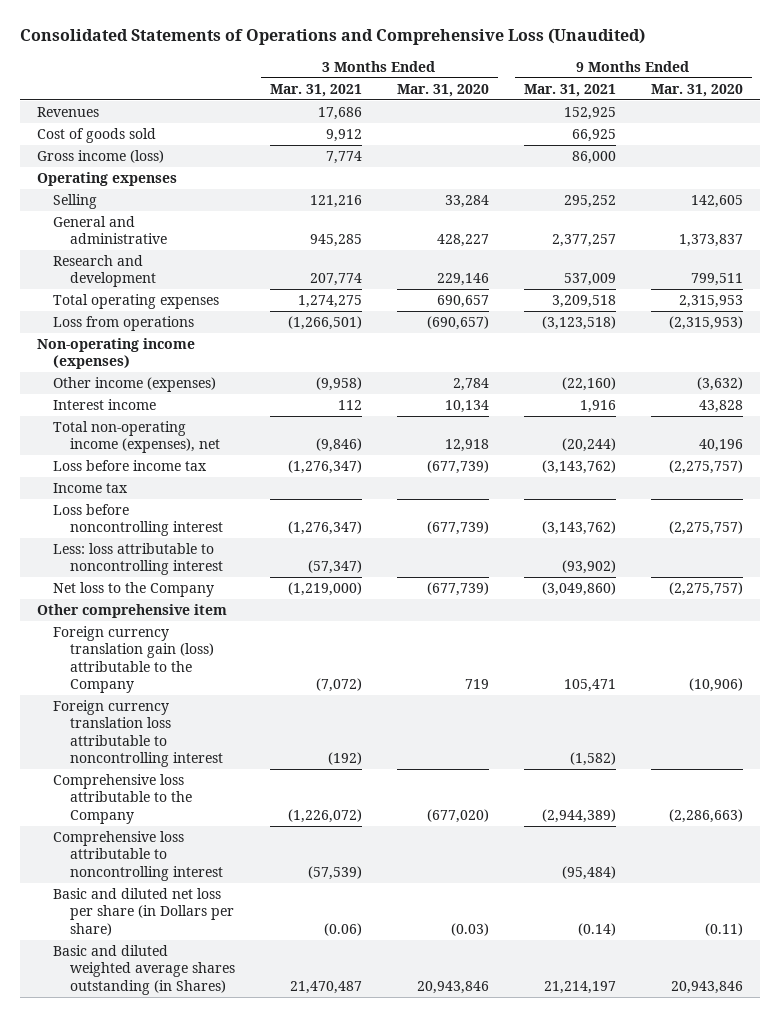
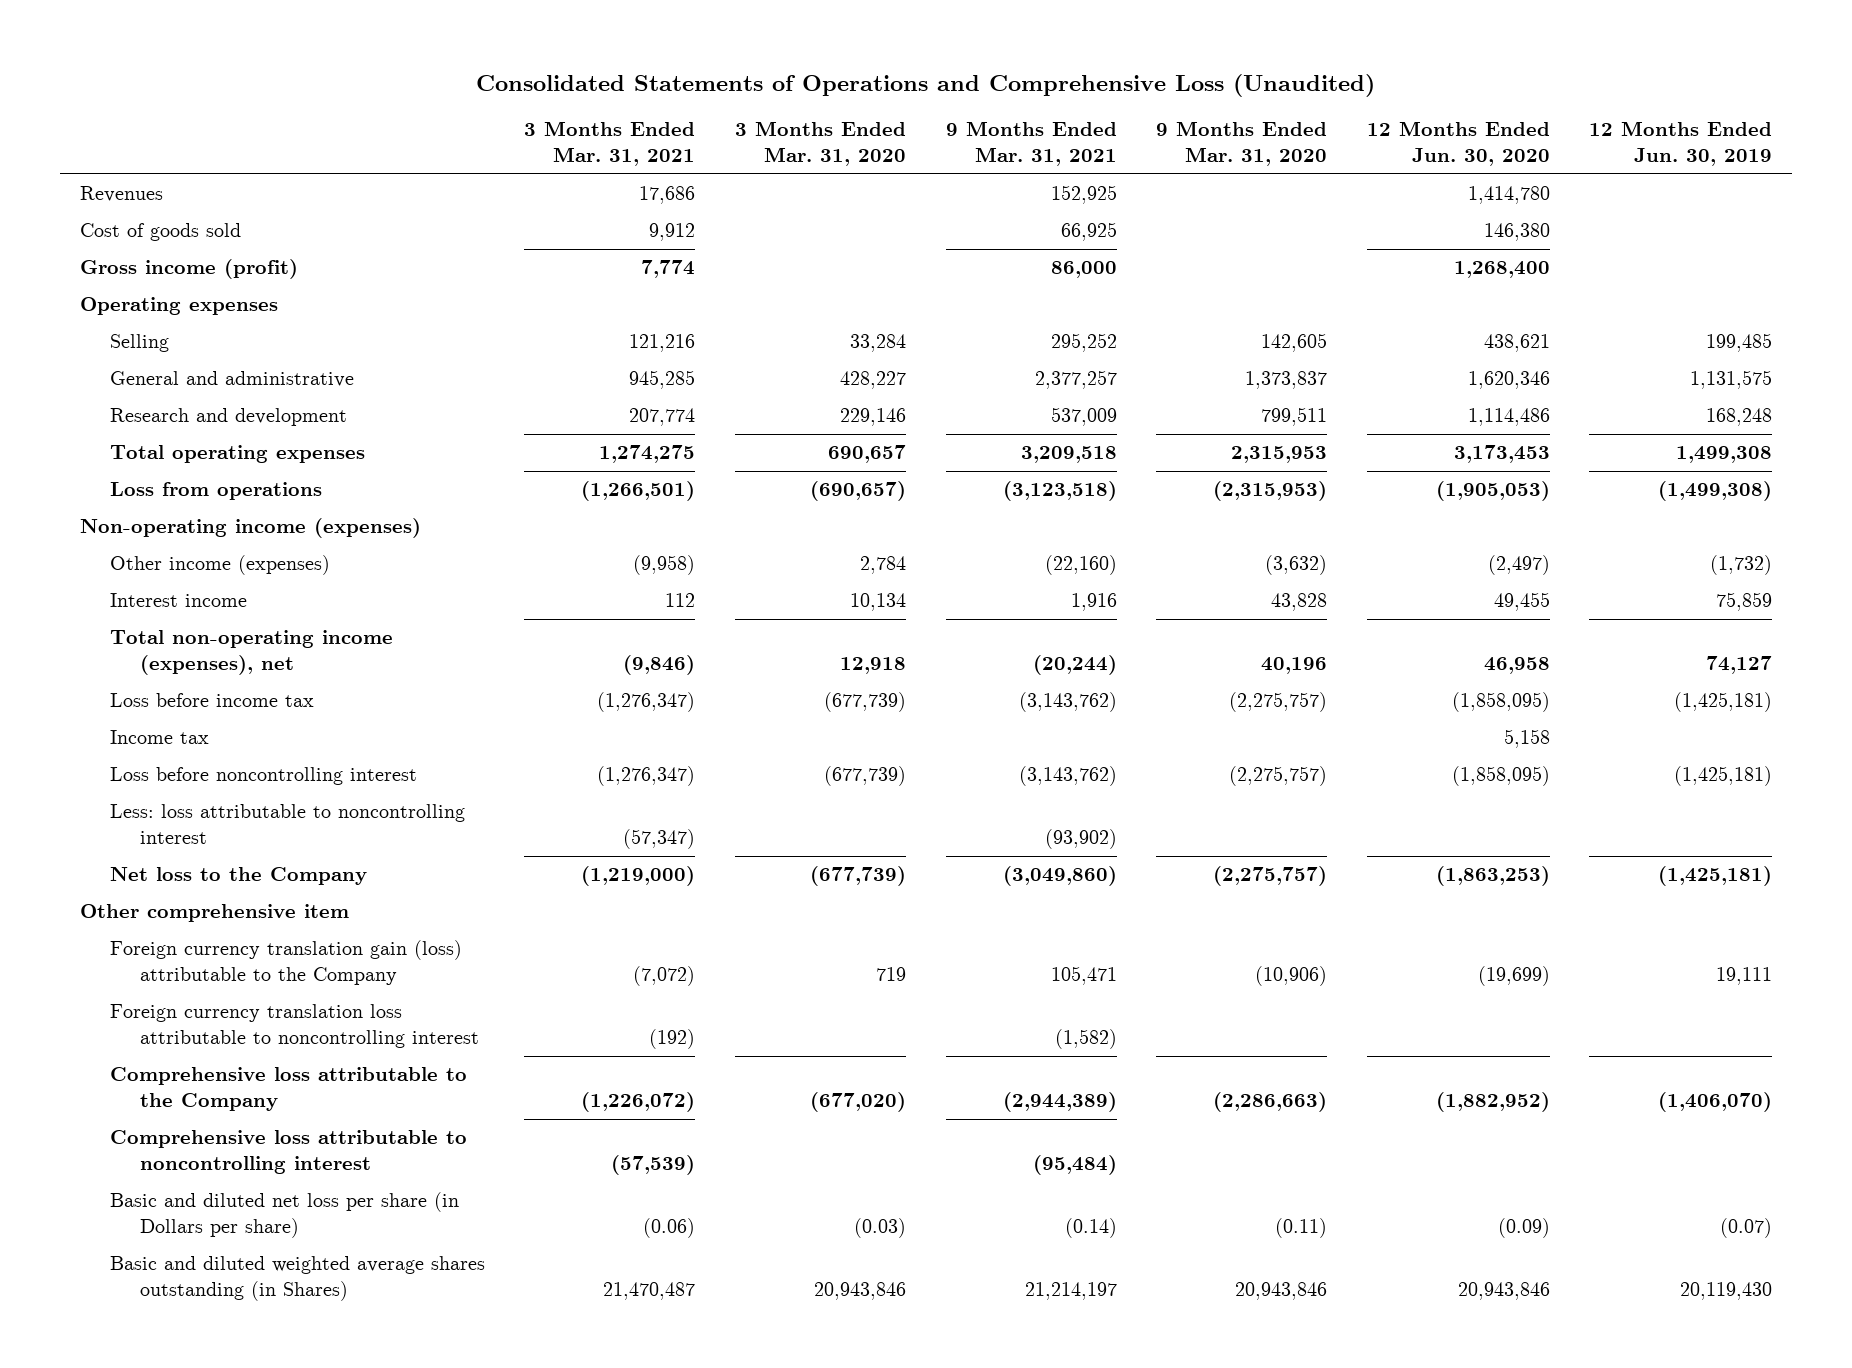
- | 3 Months Ended Mar. 31, 2021 | 3 Months Ended Mar. 31, 2020 | 9 Months Ended Mar. 31, 2021 | 9 Months Ended Mar. 31, 2020
+ | 3 Months Ended Mar. 31, 2021 | 3 Months Ended Mar. 31, 2020 | 9 Months Ended Mar. 31, 2021 | 9 Months Ended Mar. 31, 2020 | 12 Months Ended Jun. 30, 2020 | 12 Months Ended Jun. 30, 2019
- Gross income (loss) | 7,774 | | 86,000 |
+ Gross income (profit) | 7,774 | | 86,000 | | 1,268,400 |

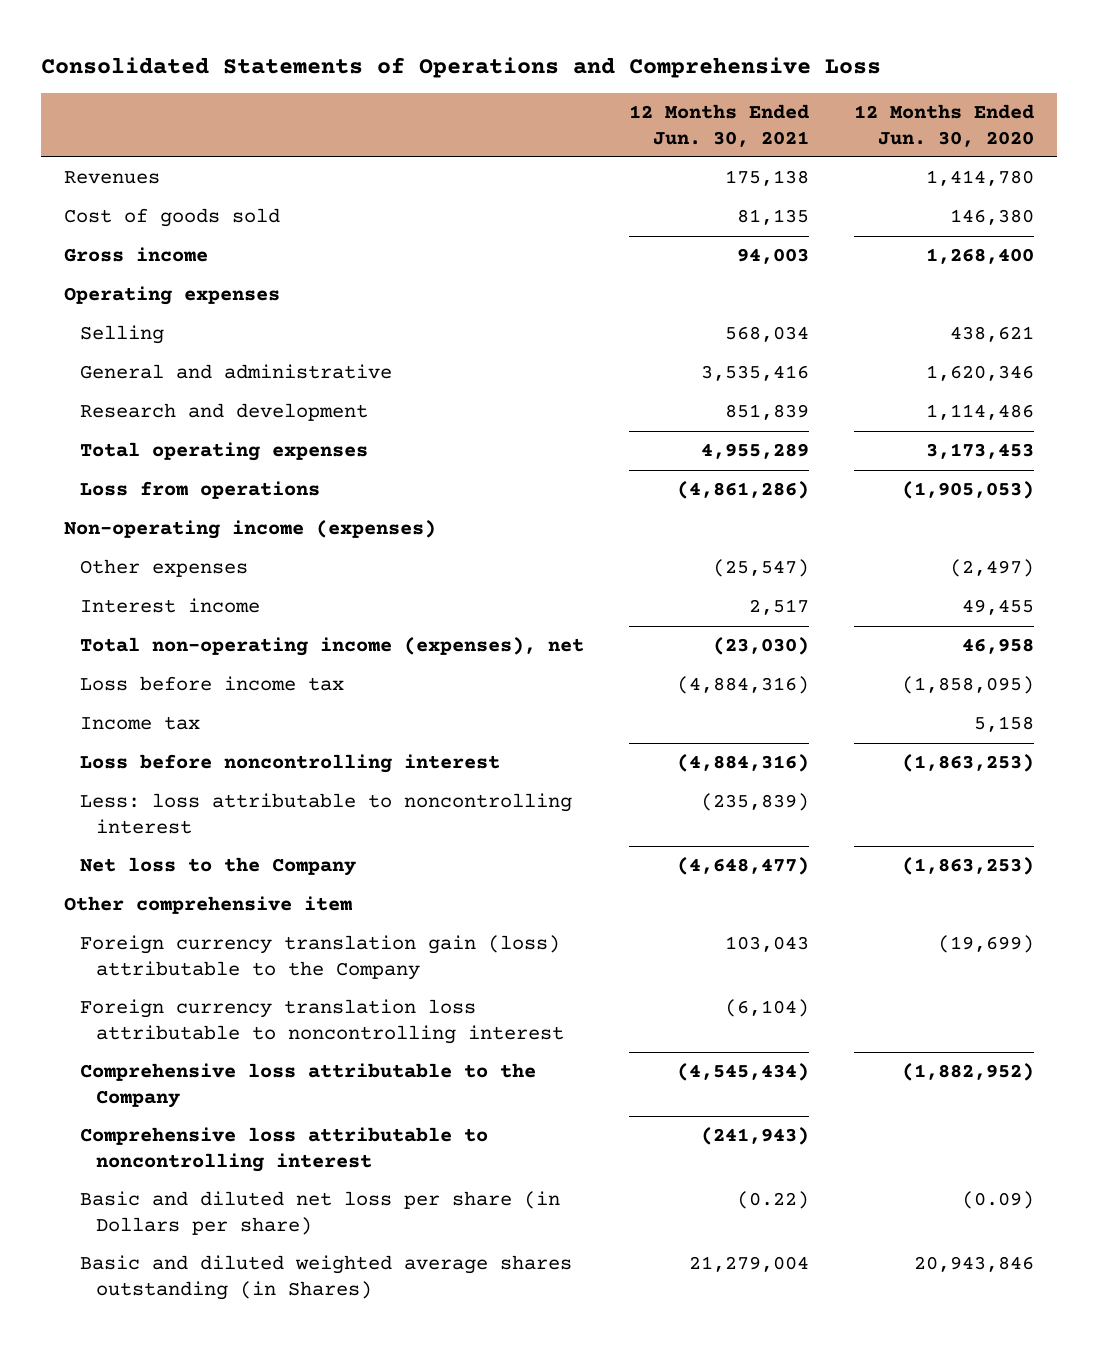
- Consolidated Statements of Operations and Comprehensive Loss (Unaudited)
+ Consolidated Statements of Operations and Comprehensive Loss
- | 3 Months Ended Mar. 31, 2021 | 3 Months Ended Mar. 31, 2020 | 9 Months Ended Mar. 31, 2021 | 9 Months Ended Mar. 31, 2020 | 12 Months Ended Jun. 30, 2020 | 12 Months Ended Jun. 30, 2019
+ | 12 Months Ended Jun. 30, 2021 | 12 Months Ended Jun. 30, 2020
- Gross income (profit) | 7,774 | | 86,000 | | 1,268,400 |
+ Gross income | 94,003 | 1,268,400
- Other income (expenses) | (9,958) | 2,784 | (22,160) | (3,632) | (2,497) | (1,732)
+ Other expenses | (25,547) | (2,497)
- Loss before noncontrolling interest | (1,276,347) | (677,739) | (3,143,762) | (2,275,757) | (1,858,095) | (1,425,181)
+ Loss before noncontrolling interest | (4,884,316) | (1,863,253)

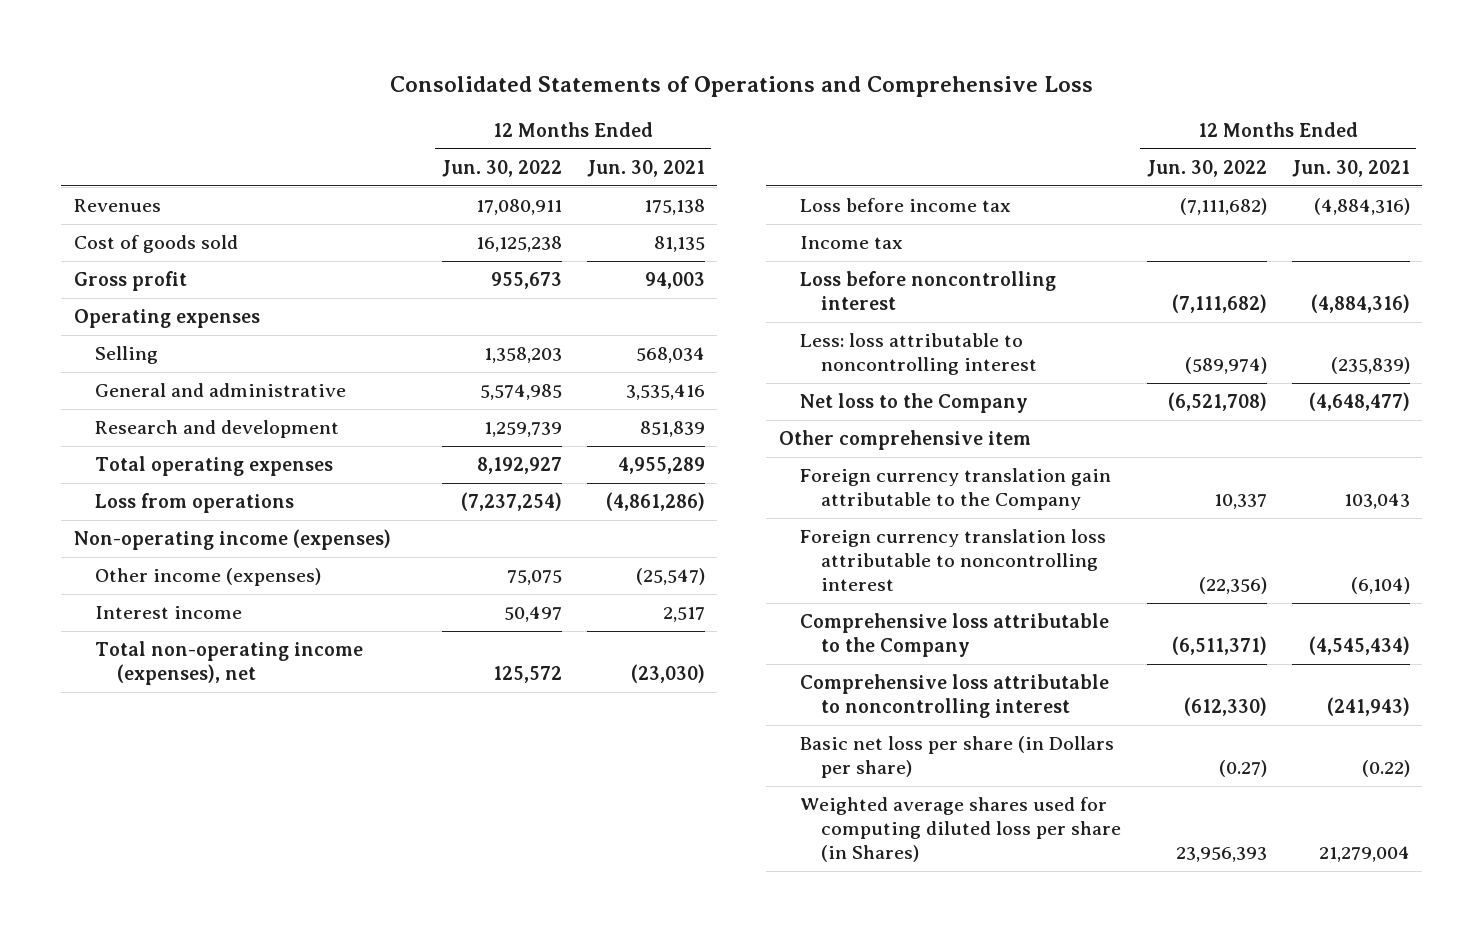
- | 12 Months Ended Jun. 30, 2021 | 12 Months Ended Jun. 30, 2020
+ | 12 Months Ended Jun. 30, 2022 | 12 Months Ended Jun. 30, 2021
- Gross income | 94,003 | 1,268,400
+ Gross profit | 955,673 | 94,003
- Other expenses | (25,547) | (2,497)
+ Other income (expenses) | 75,075 | (25,547)
- Foreign currency translation gain (loss) attributable to the Company | 103,043 | (19,699)
+ Foreign currency translation gain attributable to the Company | 10,337 | 103,043
- Basic and diluted net loss per share (in Dollars per share) | (0.22) | (0.09)
- Basic and diluted weighted average shares outstanding (in Shares) | 21,279,004 | 20,943,846
+ Basic net loss per share (in Dollars per share) | (0.27) | (0.22)
+ Weighted average shares used for computing diluted loss per share (in Shares) | 23,956,393 | 21,279,004

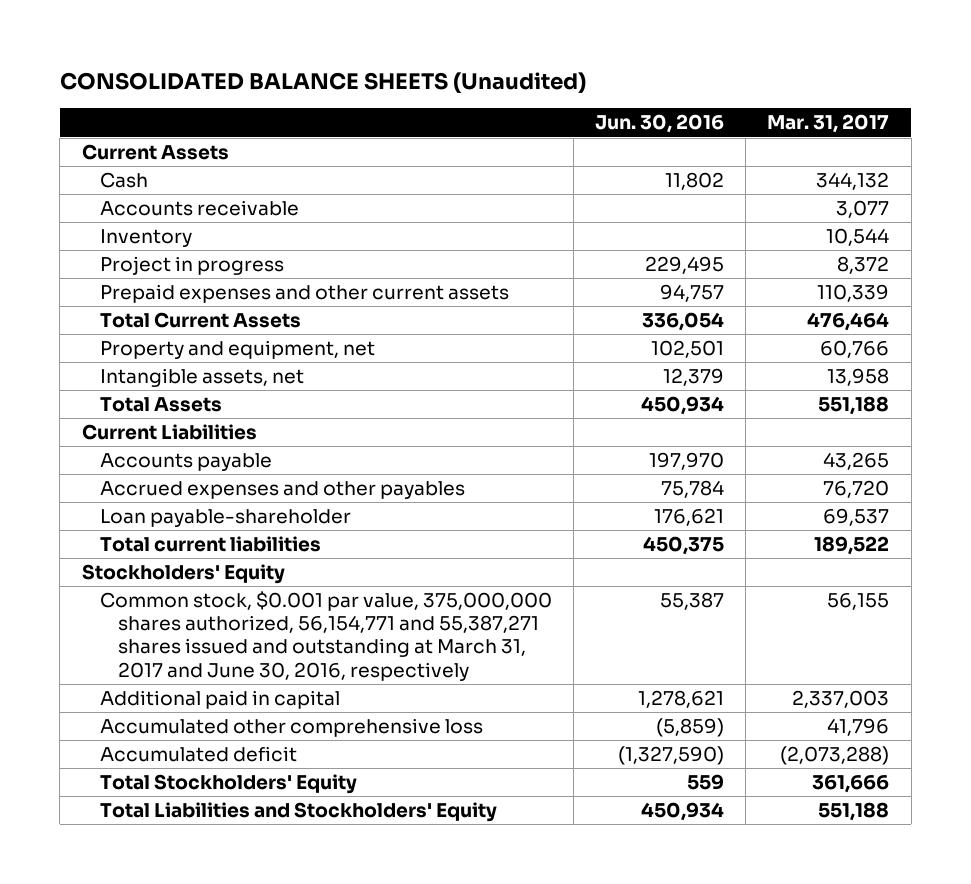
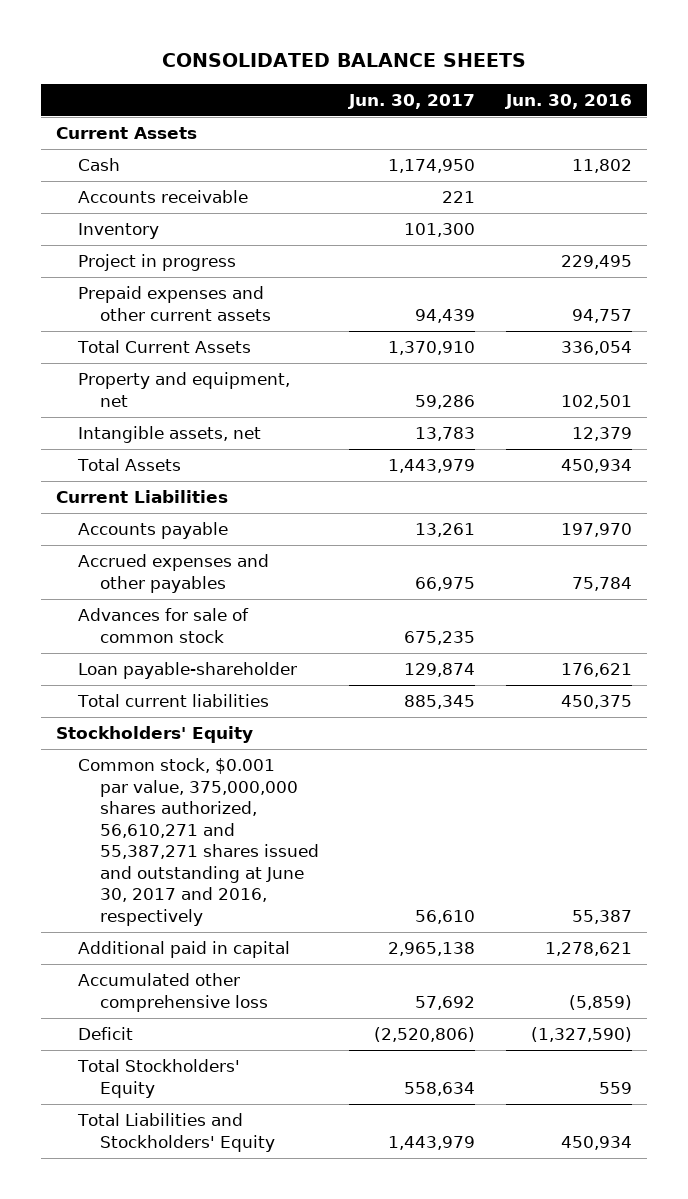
- CONSOLIDATED BALANCE SHEETS (Unaudited)
+ CONSOLIDATED BALANCE SHEETS
- | Jun. 30, 2016 | Mar. 31, 2017
+ | Jun. 30, 2017 | Jun. 30, 2016
+ Advances for sale of common stock | 675,235 |
- Common stock, $0.001 par value, 375,000,000 shares authorized, 56,154,771 and 55,387,271 shares issued and outstanding at March 31, 2017 and June 30, 2016, respectively | 55,387 | 56,155
+ Common stock, $0.001 par value, 375,000,000 shares authorized, 56,610,271 and 55,387,271 shares issued and outstanding at June 30, 2017 and 2016, respectively | 56,610 | 55,387
- Accumulated deficit | (1,327,590) | (2,073,288)
+ Deficit | (2,520,806) | (1,327,590)

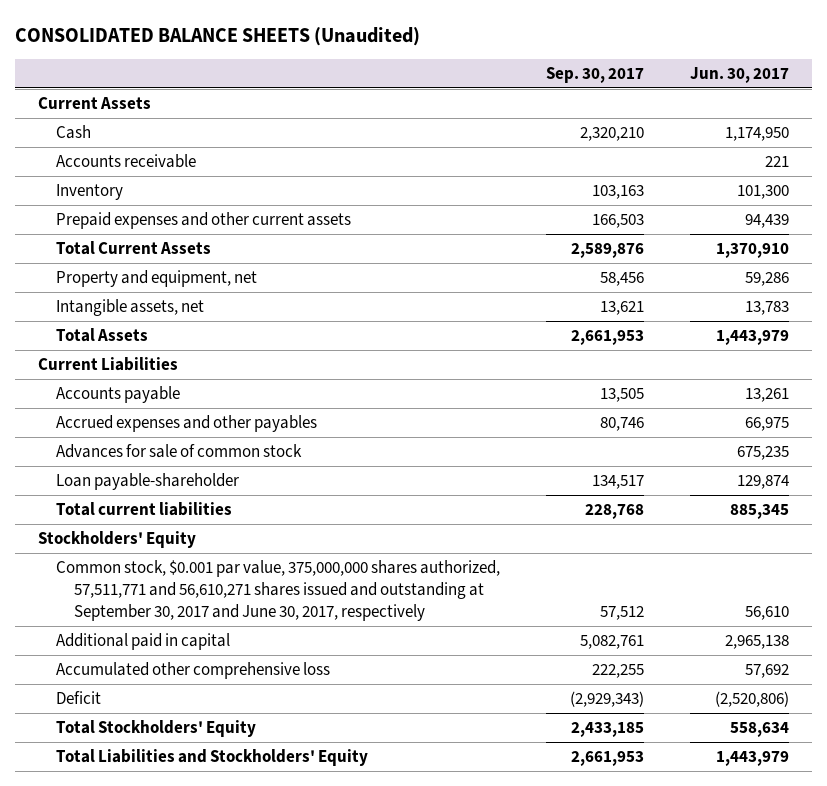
- CONSOLIDATED BALANCE SHEETS
+ CONSOLIDATED BALANCE SHEETS (Unaudited)
- | Jun. 30, 2017 | Jun. 30, 2016
+ | Sep. 30, 2017 | Jun. 30, 2017
- Project in progress | | 229,495
- Common stock, $0.001 par value, 375,000,000 shares authorized, 56,610,271 and 55,387,271 shares issued and outstanding at June 30, 2017 and 2016, respectively | 56,610 | 55,387
+ Common stock, $0.001 par value, 375,000,000 shares authorized, 57,511,771 and 56,610,271 shares issued and outstanding at September 30, 2017 and June 30, 2017, respectively | 57,512 | 56,610

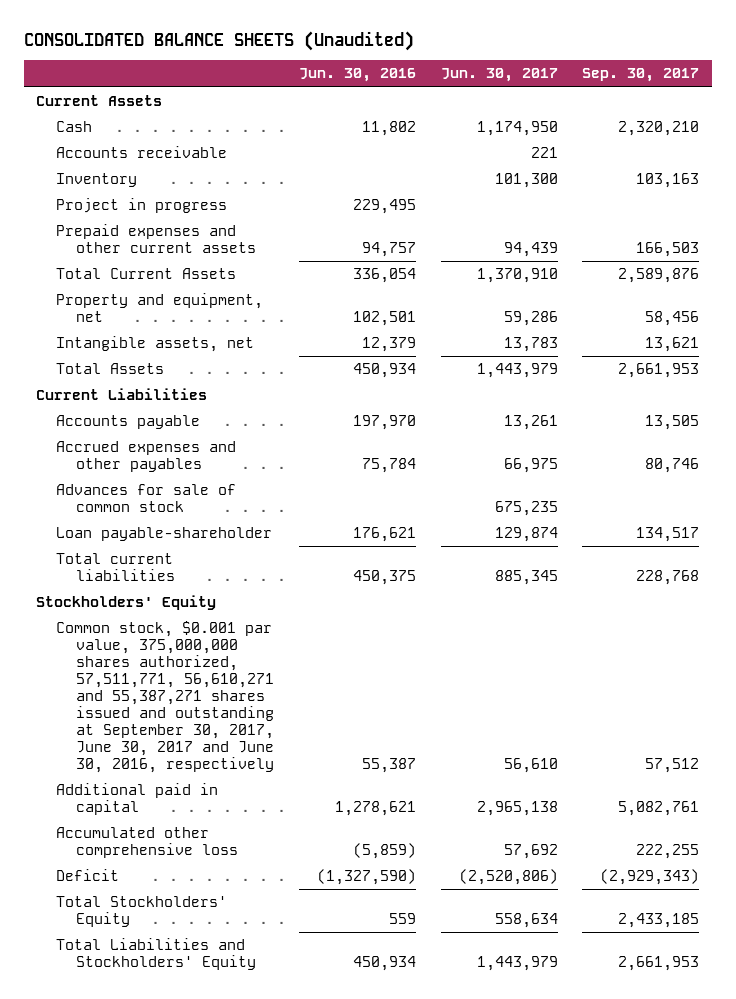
- | Sep. 30, 2017 | Jun. 30, 2017
+ | Jun. 30, 2016 | Jun. 30, 2017 | Sep. 30, 2017
+ Project in progress | 229,495 | |
- Common stock, $0.001 par value, 375,000,000 shares authorized, 57,511,771 and 56,610,271 shares issued and outstanding at September 30, 2017 and June 30, 2017, respectively | 57,512 | 56,610
+ Common stock, $0.001 par value, 375,000,000 shares authorized, 57,511,771, 56,610,271 and 55,387,271 shares issued and outstanding at September 30, 2017, June 30, 2017 and June 30, 2016, respectively | 55,387 | 56,610 | 57,512

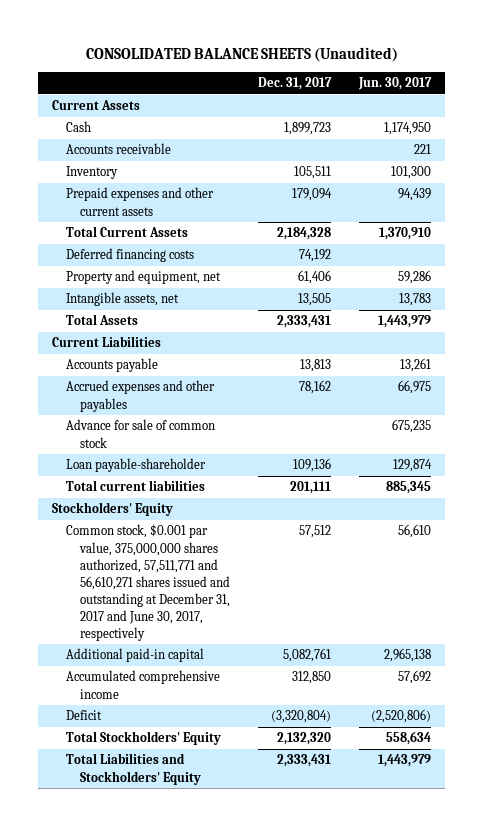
- | Jun. 30, 2016 | Jun. 30, 2017 | Sep. 30, 2017
+ | Dec. 31, 2017 | Jun. 30, 2017
- Project in progress | 229,495 | |
+ Deferred financing costs | 74,192 |
- Advances for sale of common stock | | 675,235 |
+ Advance for sale of common stock | | 675,235
- Common stock, $0.001 par value, 375,000,000 shares authorized, 57,511,771, 56,610,271 and 55,387,271 shares issued and outstanding at September 30, 2017, June 30, 2017 and June 30, 2016, respectively | 55,387 | 56,610 | 57,512
- Additional paid in capital | 1,278,621 | 2,965,138 | 5,082,761
- Accumulated other comprehensive loss | (5,859) | 57,692 | 222,255
+ Common stock, $0.001 par value, 375,000,000 shares authorized, 57,511,771 and 56,610,271 shares issued and outstanding at December 31, 2017 and June 30, 2017, respectively | 57,512 | 56,610
+ Additional paid-in capital | 5,082,761 | 2,965,138
+ Accumulated comprehensive income | 312,850 | 57,692

